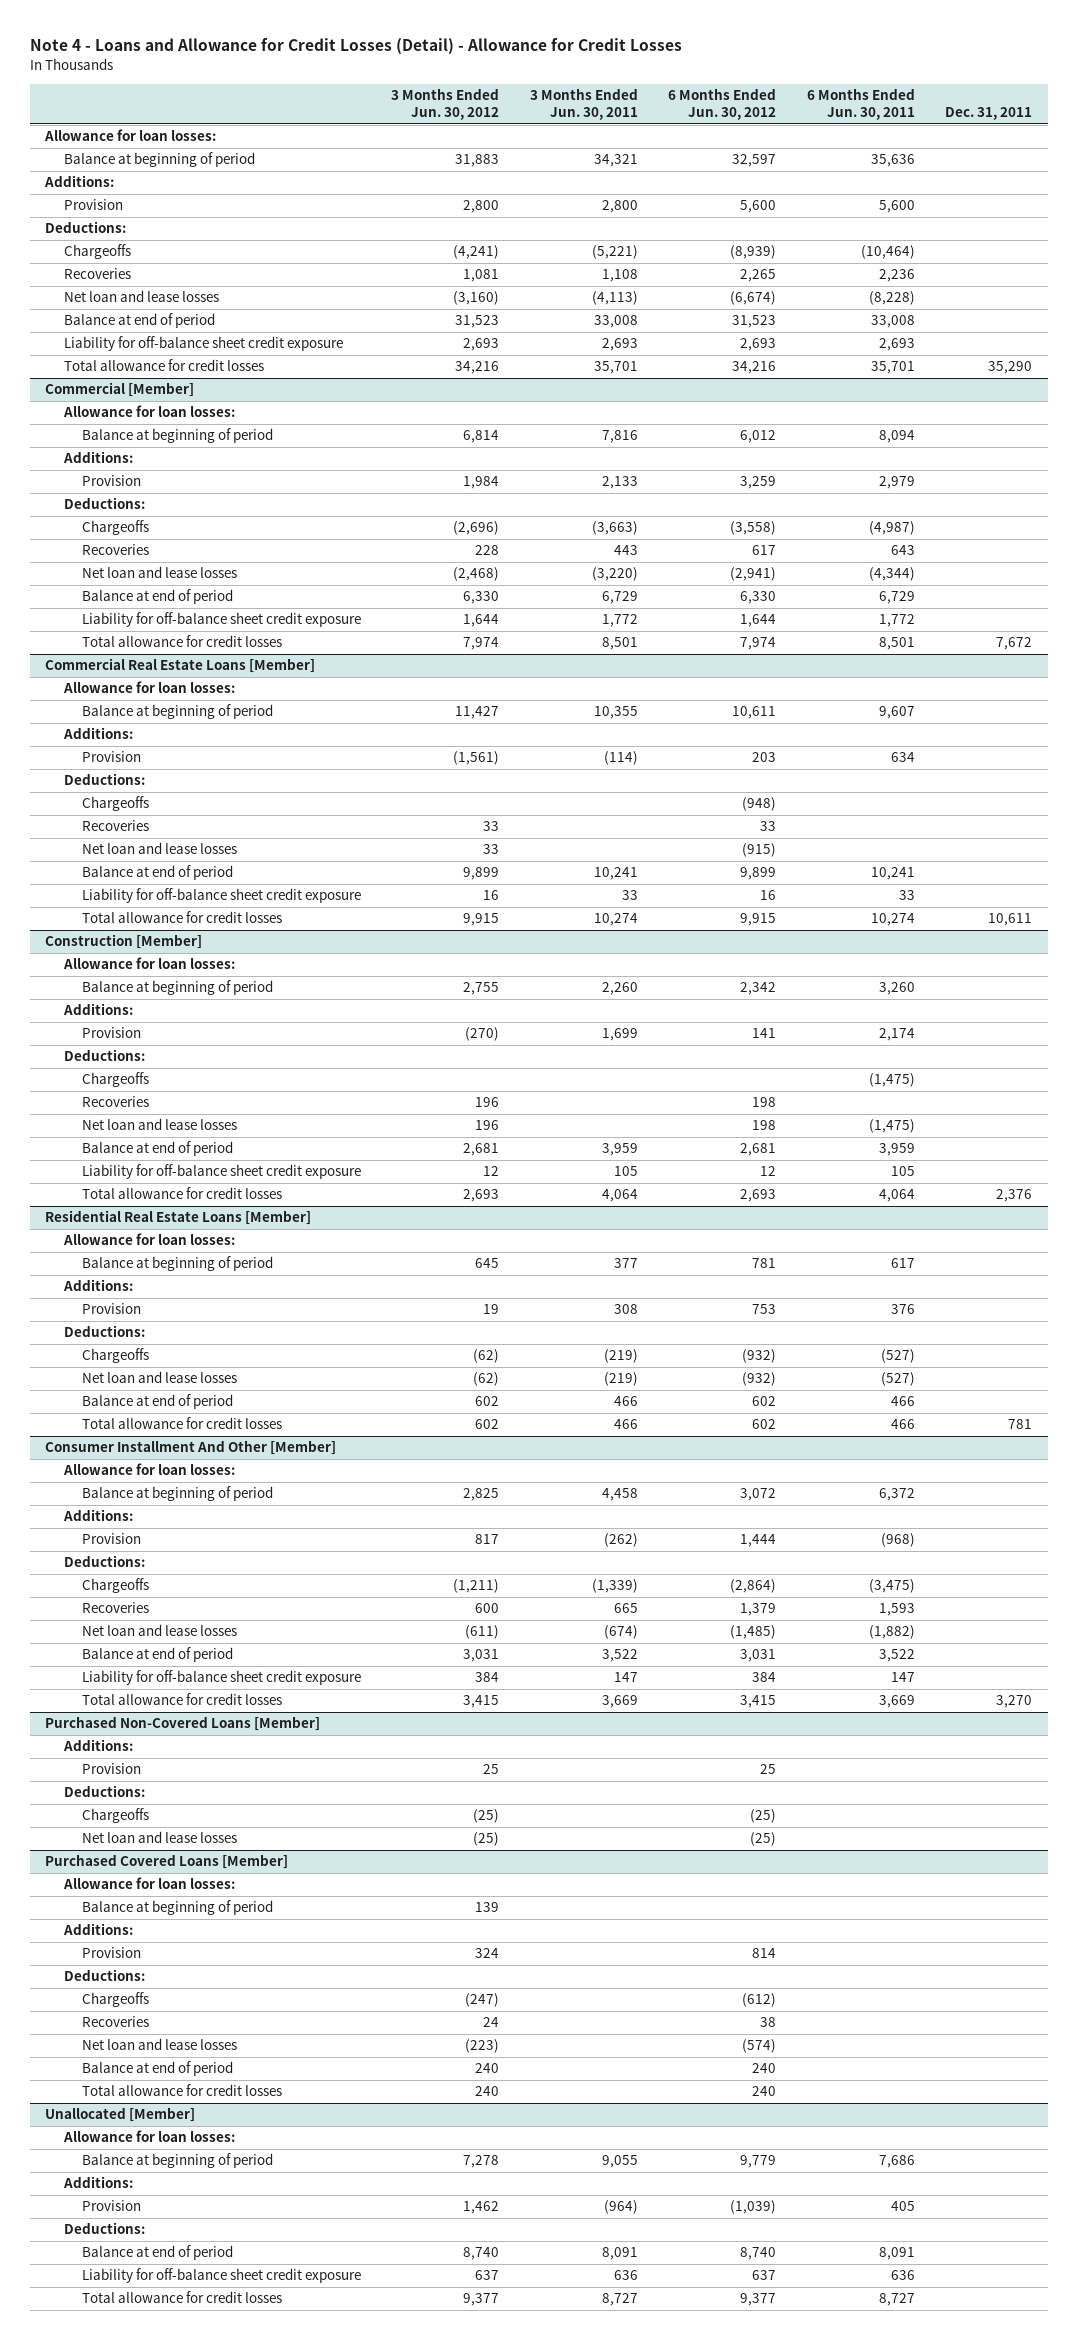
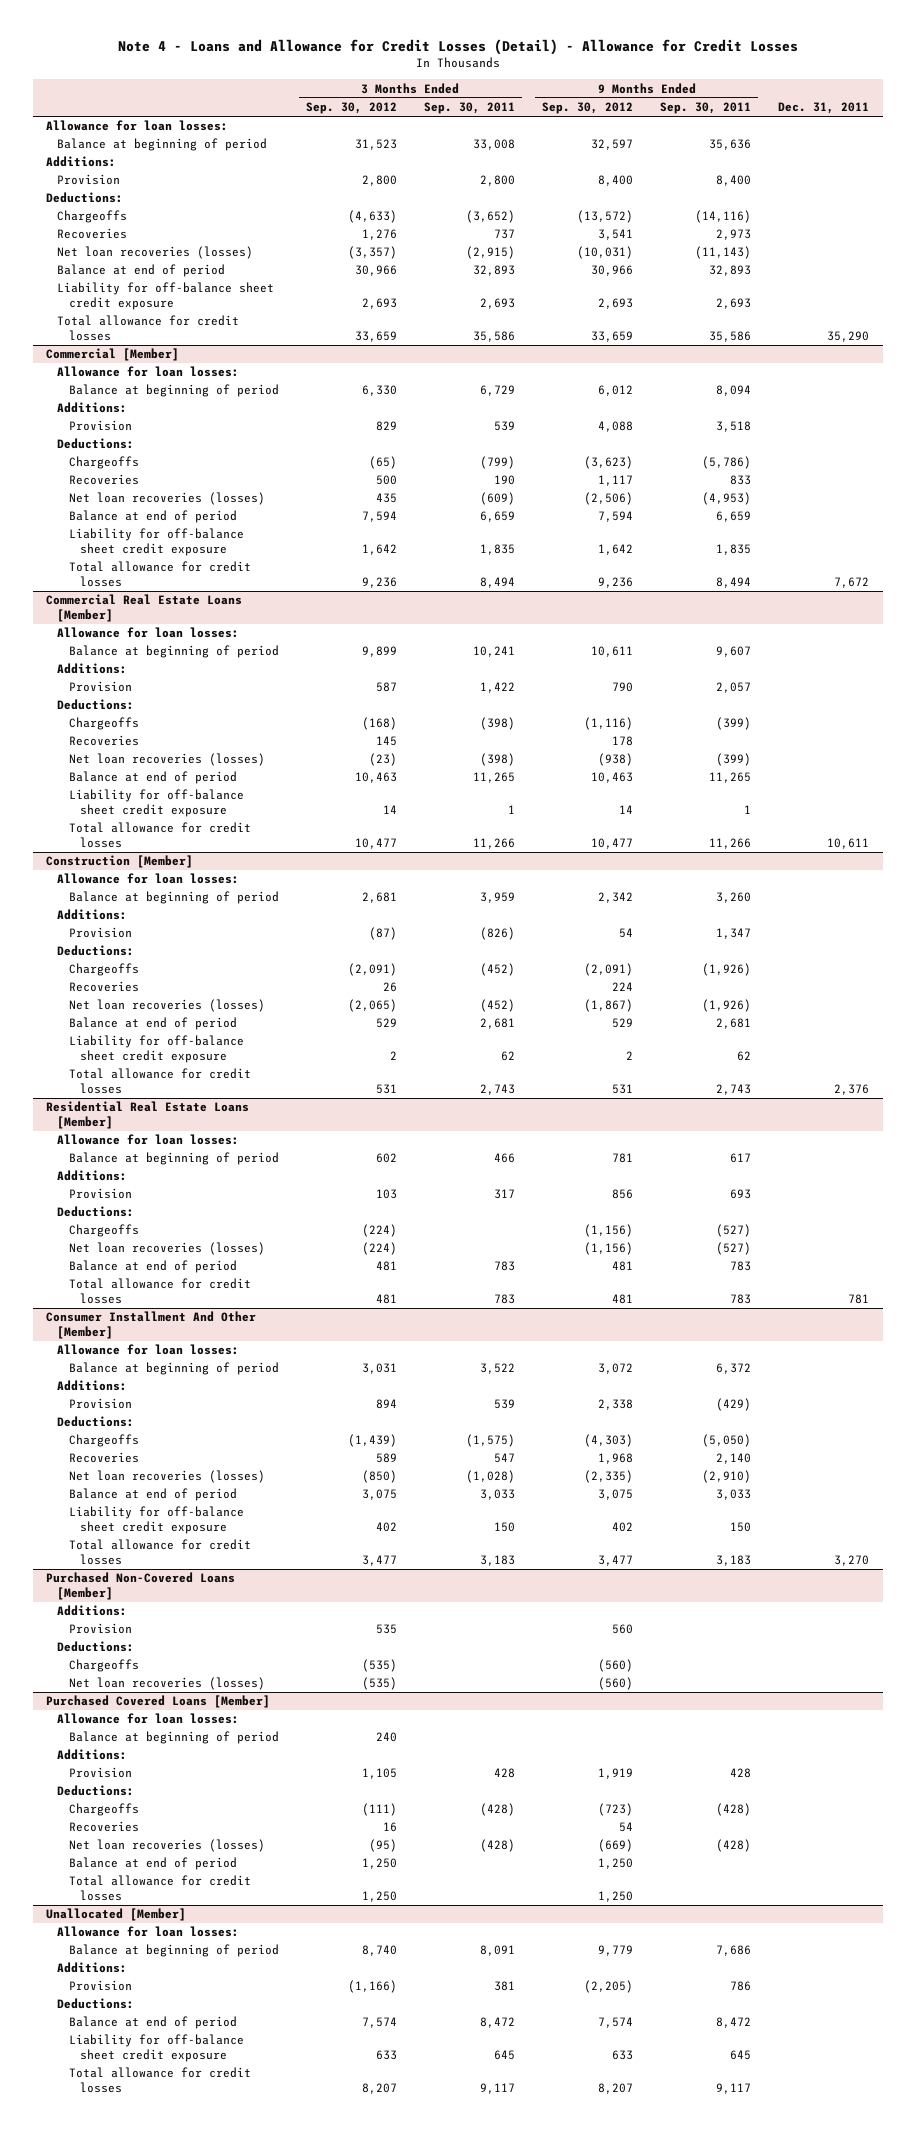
- | 3 Months Ended Jun. 30, 2012 | 3 Months Ended Jun. 30, 2011 | 6 Months Ended Jun. 30, 2012 | 6 Months Ended Jun. 30, 2011 | Dec. 31, 2011
+ | 3 Months Ended Sep. 30, 2012 | 3 Months Ended Sep. 30, 2011 | 9 Months Ended Sep. 30, 2012 | 9 Months Ended Sep. 30, 2011 | Dec. 31, 2011
- Net loan and lease losses | (3,160) | (4,113) | (6,674) | (8,228) |
+ Net loan recoveries (losses) | (3,357) | (2,915) | (10,031) | (11,143) |
@ Commercial [Member]
- Net loan and lease losses | (2,468) | (3,220) | (2,941) | (4,344) |
+ Net loan recoveries (losses) | 435 | (609) | (2,506) | (4,953) |
@ Commercial Real Estate Loans [Member]
- Net loan and lease losses | 33 | | (915) | |
+ Net loan recoveries (losses) | (23) | (398) | (938) | (399) |
@ Construction [Member]
- Net loan and lease losses | 196 | | 198 | (1,475) |
+ Net loan recoveries (losses) | (2,065) | (452) | (1,867) | (1,926) |
@ Residential Real Estate Loans [Member]
- Net loan and lease losses | (62) | (219) | (932) | (527) |
+ Net loan recoveries (losses) | (224) | | (1,156) | (527) |
@ Consumer Installment And Other [Member]
- Net loan and lease losses | (611) | (674) | (1,485) | (1,882) |
+ Net loan recoveries (losses) | (850) | (1,028) | (2,335) | (2,910) |
@ Purchased Non-Covered Loans [Member]
- Net loan and lease losses | (25) | | (25) | |
+ Net loan recoveries (losses) | (535) | | (560) | |
@ Purchased Covered Loans [Member]
- Net loan and lease losses | (223) | | (574) | |
+ Net loan recoveries (losses) | (95) | (428) | (669) | (428) |

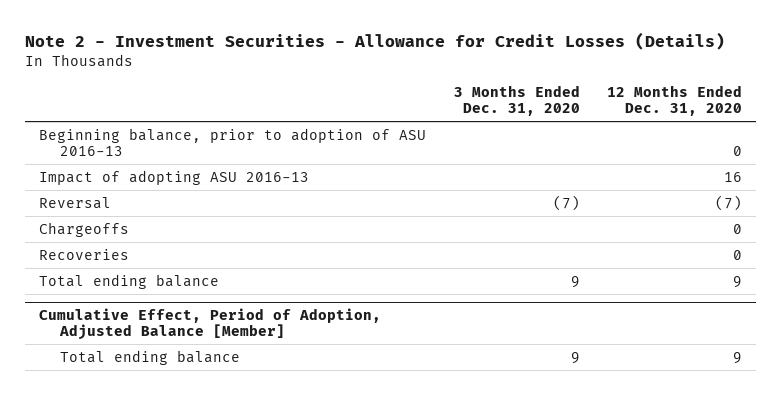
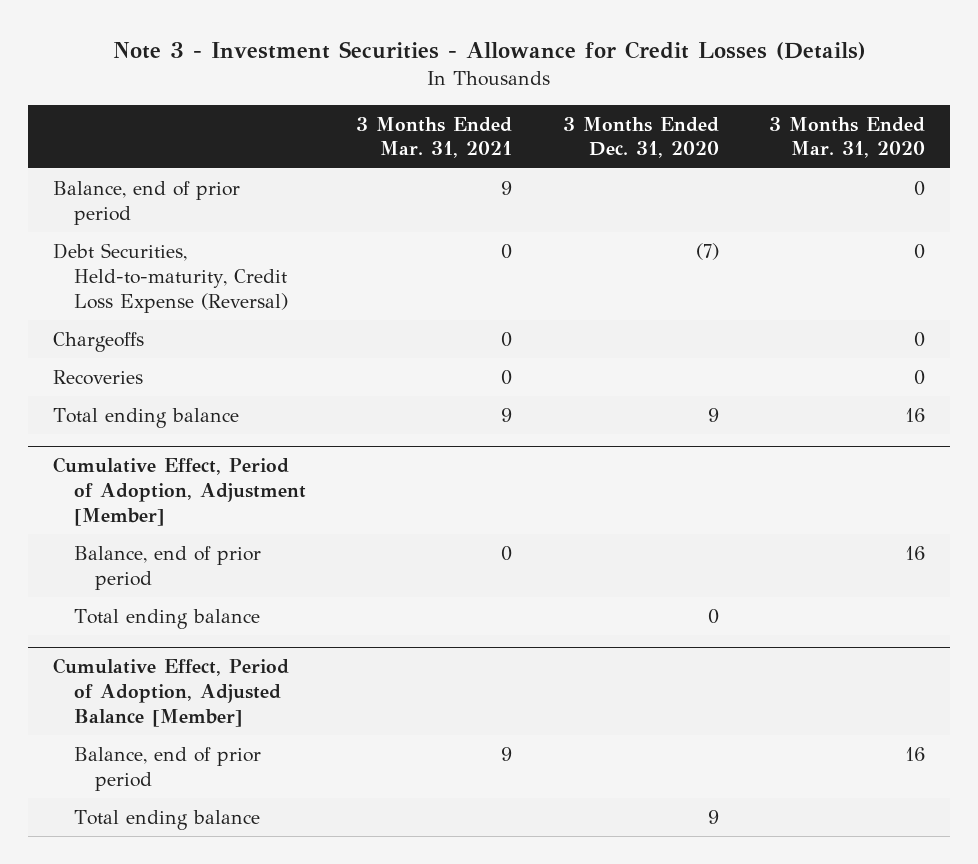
- Note 2 - Investment Securities - Allowance for Credit Losses (Details)
+ Note 3 - Investment Securities - Allowance for Credit Losses (Details)
- | 3 Months Ended Dec. 31, 2020 | 12 Months Ended Dec. 31, 2020
+ | 3 Months Ended Mar. 31, 2021 | 3 Months Ended Dec. 31, 2020 | 3 Months Ended Mar. 31, 2020
- Beginning balance, prior to adoption of ASU 2016-13 | | 0
- Impact of adopting ASU 2016-13 | | 16
- Reversal | (7) | (7)
+ Balance, end of prior period | 9 | | 0
+ Debt Securities, Held-to-maturity, Credit Loss Expense (Reversal) | 0 | (7) | 0
+ Cumulative Effect, Period of Adoption, Adjustment [Member]
+ Balance, end of prior period | 0 | | 16
+ Total ending balance | | 0 |
@ Cumulative Effect, Period of Adoption, Adjusted Balance [Member]
+ Balance, end of prior period | 9 | | 16

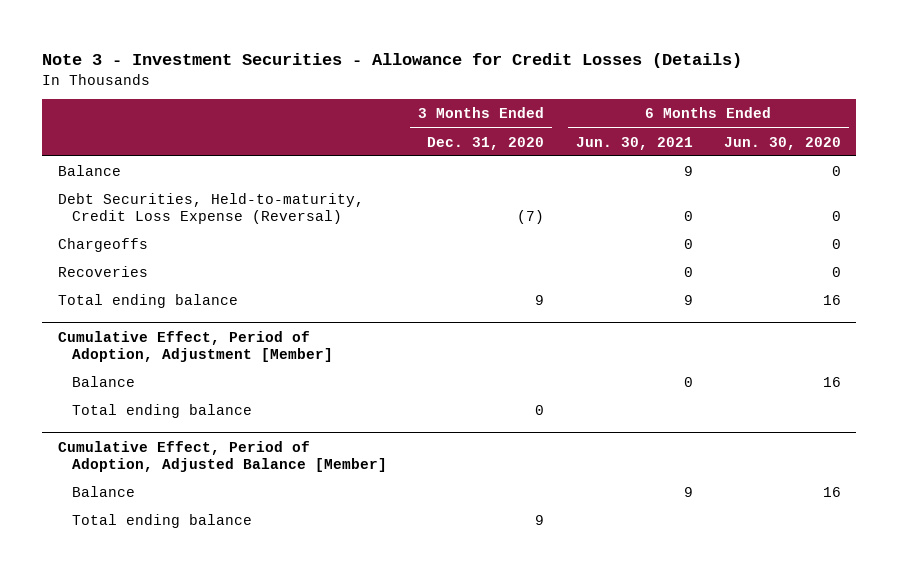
- | 3 Months Ended Mar. 31, 2021 | 3 Months Ended Dec. 31, 2020 | 3 Months Ended Mar. 31, 2020
+ | 3 Months Ended Dec. 31, 2020 | 6 Months Ended Jun. 30, 2021 | 6 Months Ended Jun. 30, 2020
- Balance, end of prior period | 9 | | 0
+ Balance | | 9 | 0
@ Cumulative Effect, Period of Adoption, Adjustment [Member]
- Balance, end of prior period | 0 | | 16
+ Balance | | 0 | 16
@ Cumulative Effect, Period of Adoption, Adjusted Balance [Member]
- Balance, end of prior period | 9 | | 16
+ Balance | | 9 | 16

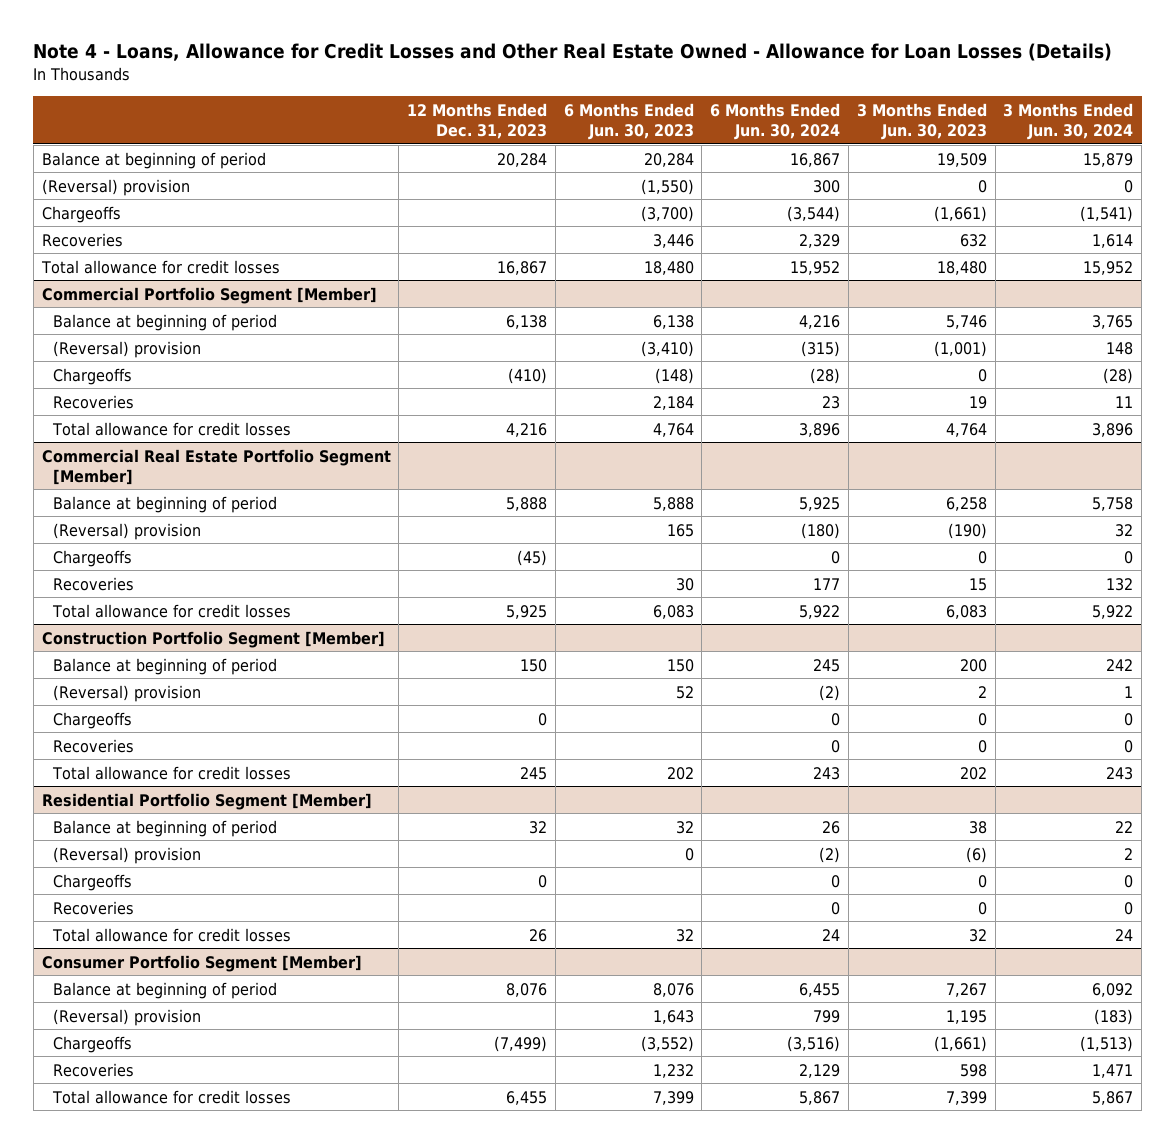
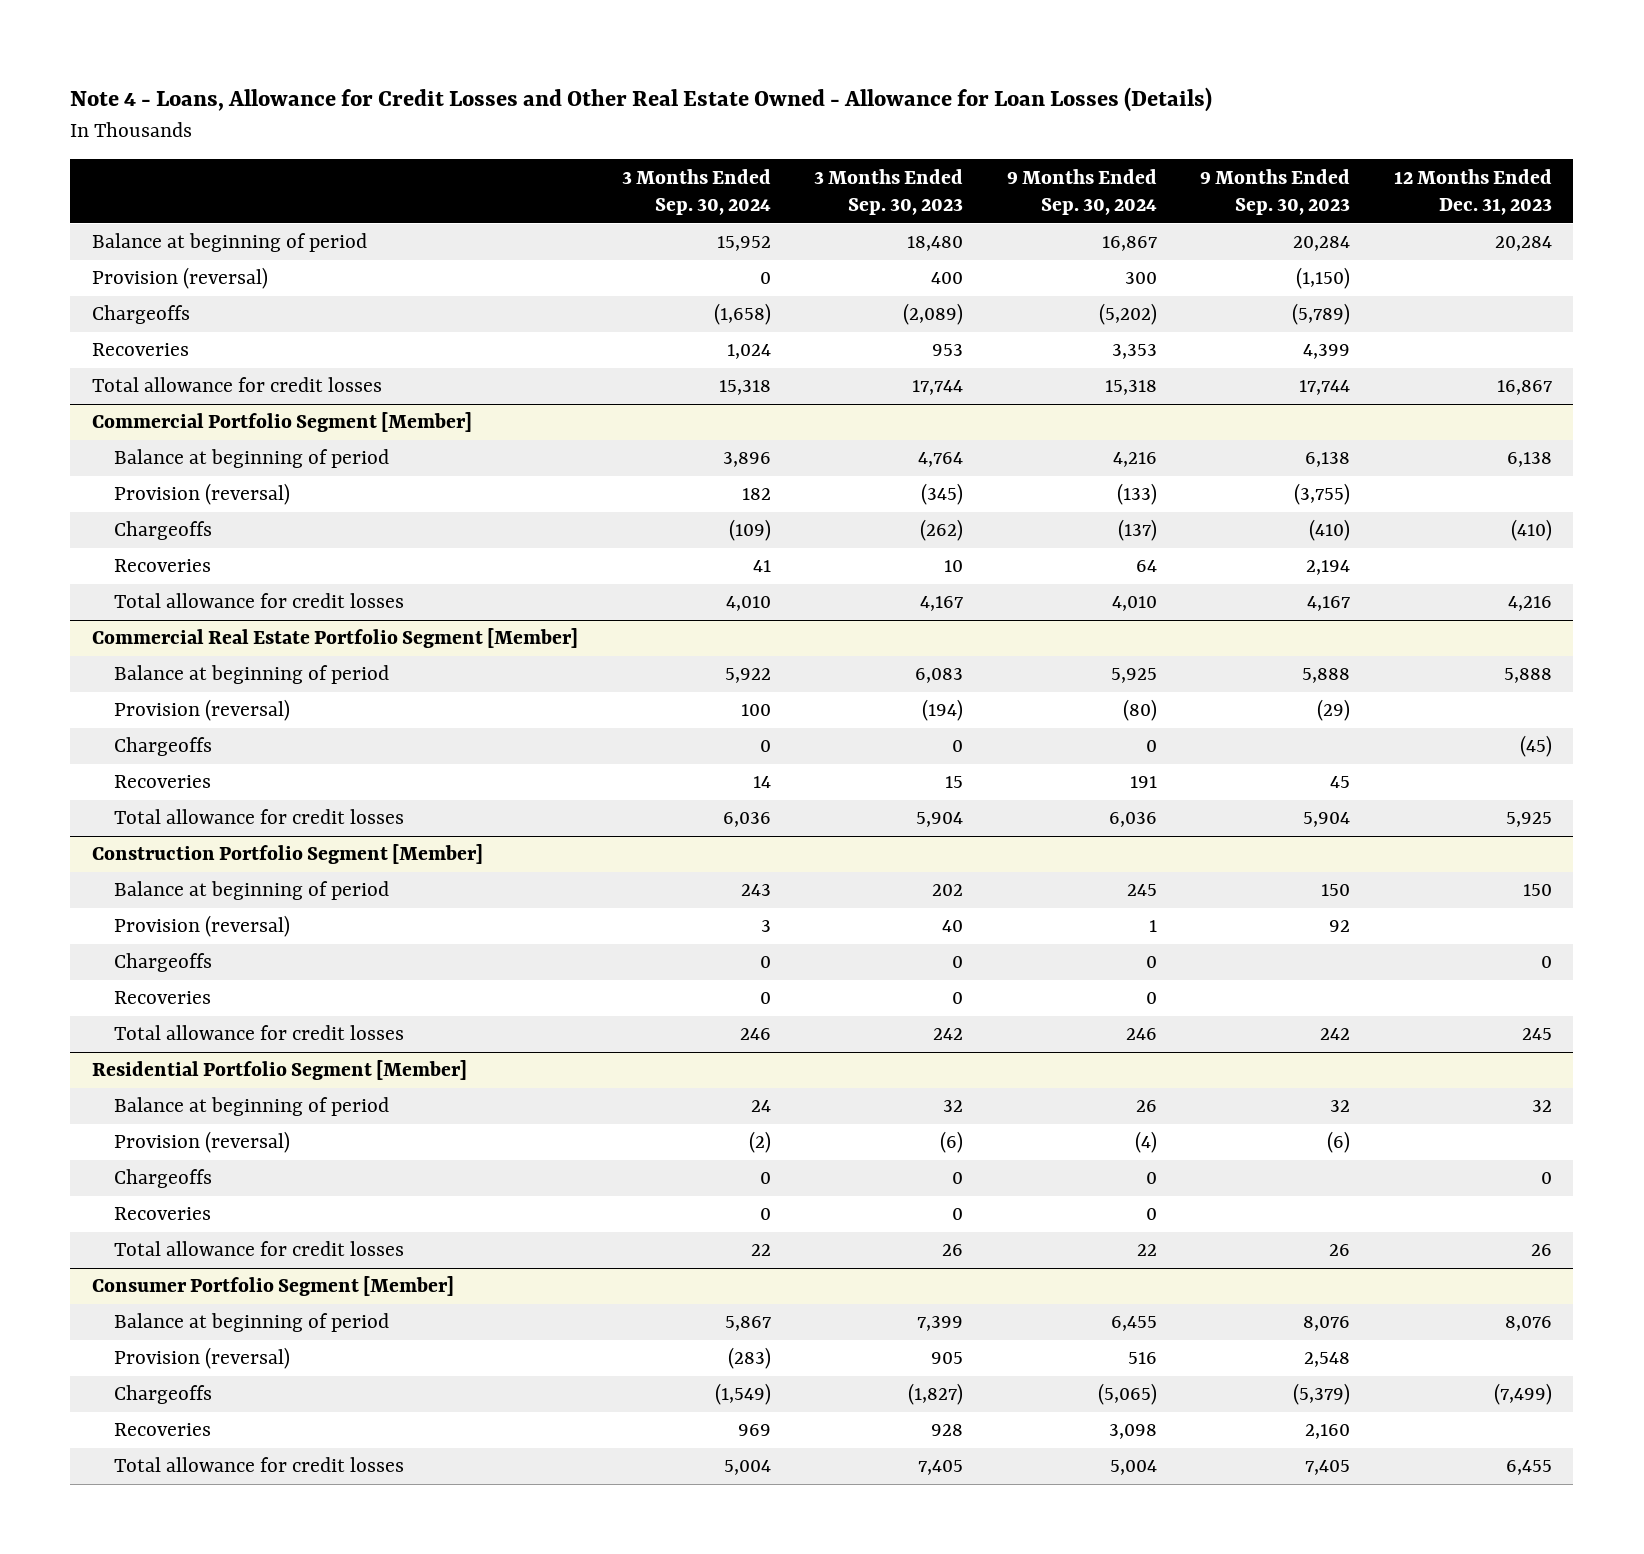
- | 12 Months Ended Dec. 31, 2023 | 6 Months Ended Jun. 30, 2023 | 6 Months Ended Jun. 30, 2024 | 3 Months Ended Jun. 30, 2023 | 3 Months Ended Jun. 30, 2024
+ | 3 Months Ended Sep. 30, 2024 | 3 Months Ended Sep. 30, 2023 | 9 Months Ended Sep. 30, 2024 | 9 Months Ended Sep. 30, 2023 | 12 Months Ended Dec. 31, 2023
- (Reversal) provision | | (1,550) | 300 | 0 | 0
+ Provision (reversal) | 0 | 400 | 300 | (1,150) |
@ Commercial Portfolio Segment [Member]
- (Reversal) provision | | (3,410) | (315) | (1,001) | 148
+ Provision (reversal) | 182 | (345) | (133) | (3,755) |
@ Commercial Real Estate Portfolio Segment [Member]
- (Reversal) provision | | 165 | (180) | (190) | 32
+ Provision (reversal) | 100 | (194) | (80) | (29) |
@ Construction Portfolio Segment [Member]
- (Reversal) provision | | 52 | (2) | 2 | 1
+ Provision (reversal) | 3 | 40 | 1 | 92 |
@ Residential Portfolio Segment [Member]
- (Reversal) provision | | 0 | (2) | (6) | 2
+ Provision (reversal) | (2) | (6) | (4) | (6) |
@ Consumer Portfolio Segment [Member]
- (Reversal) provision | | 1,643 | 799 | 1,195 | (183)
+ Provision (reversal) | (283) | 905 | 516 | 2,548 |

